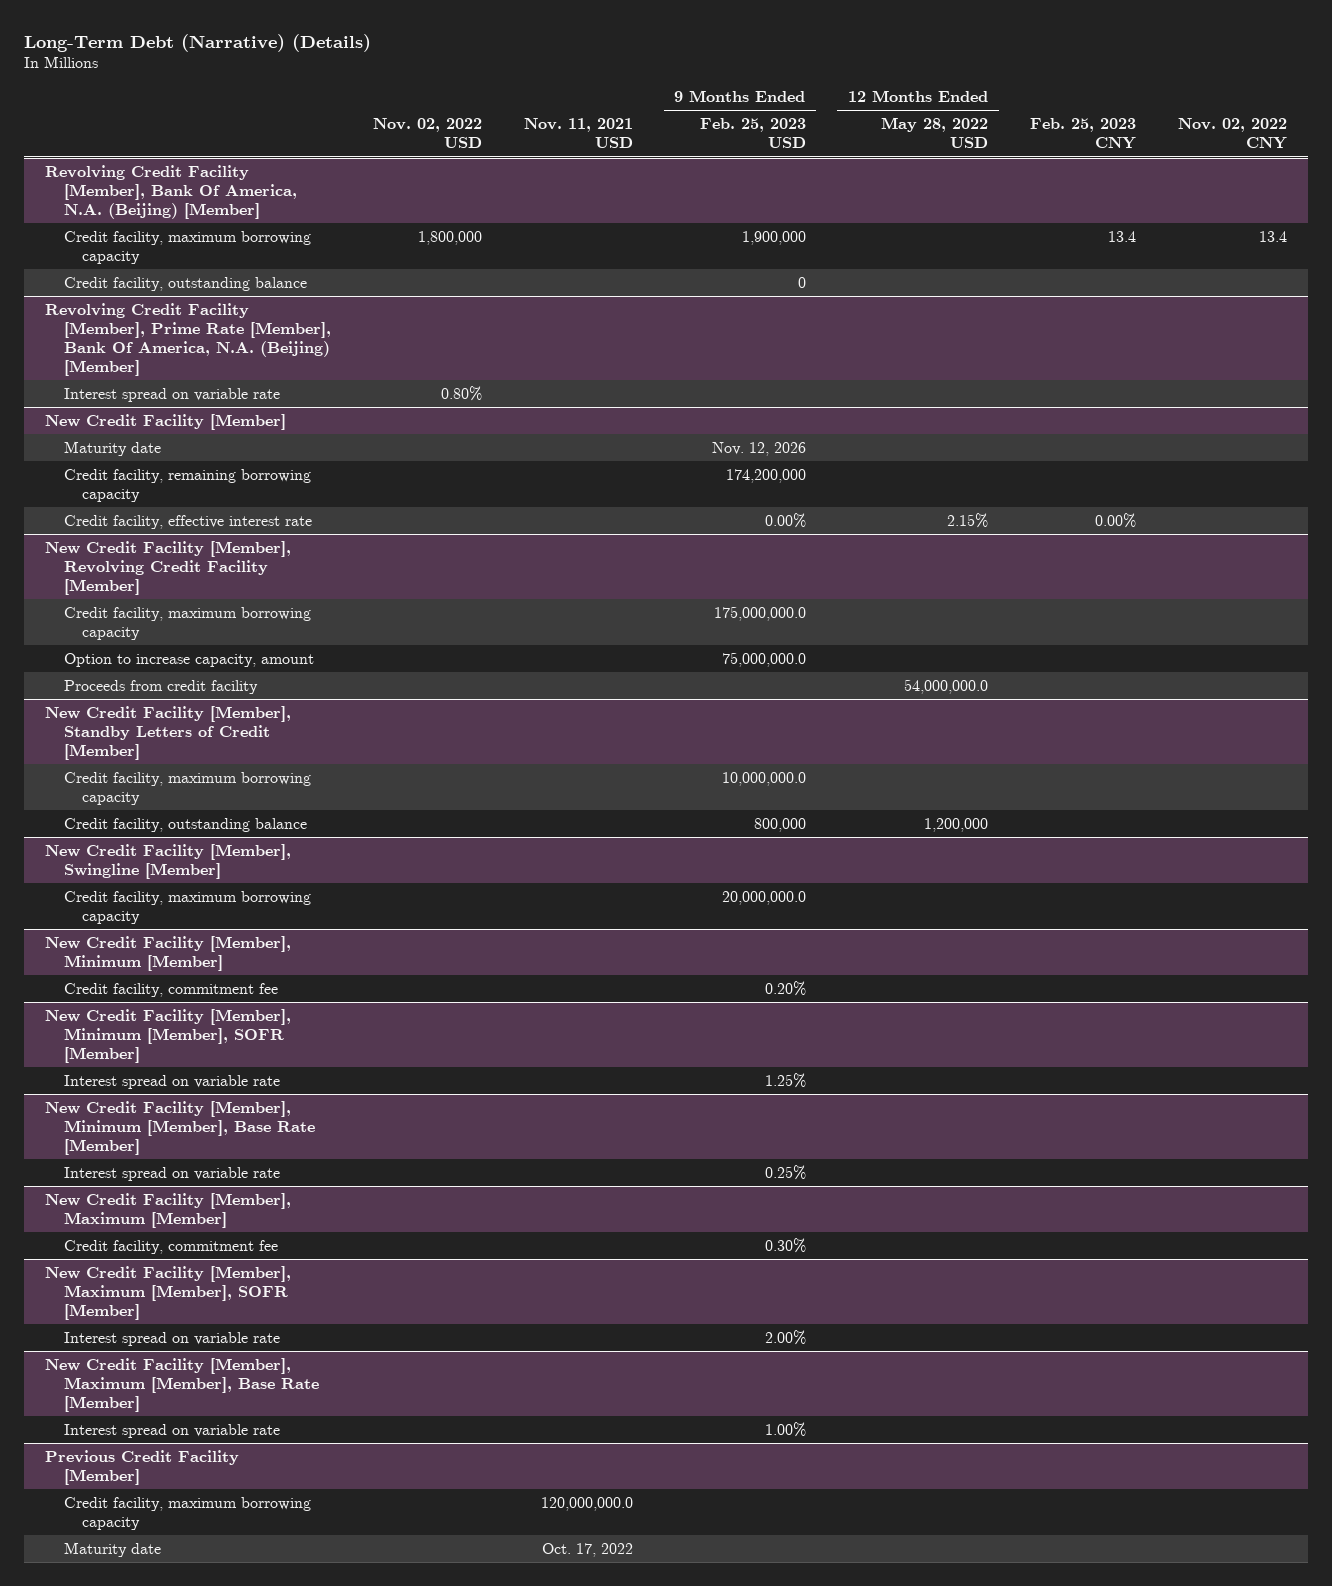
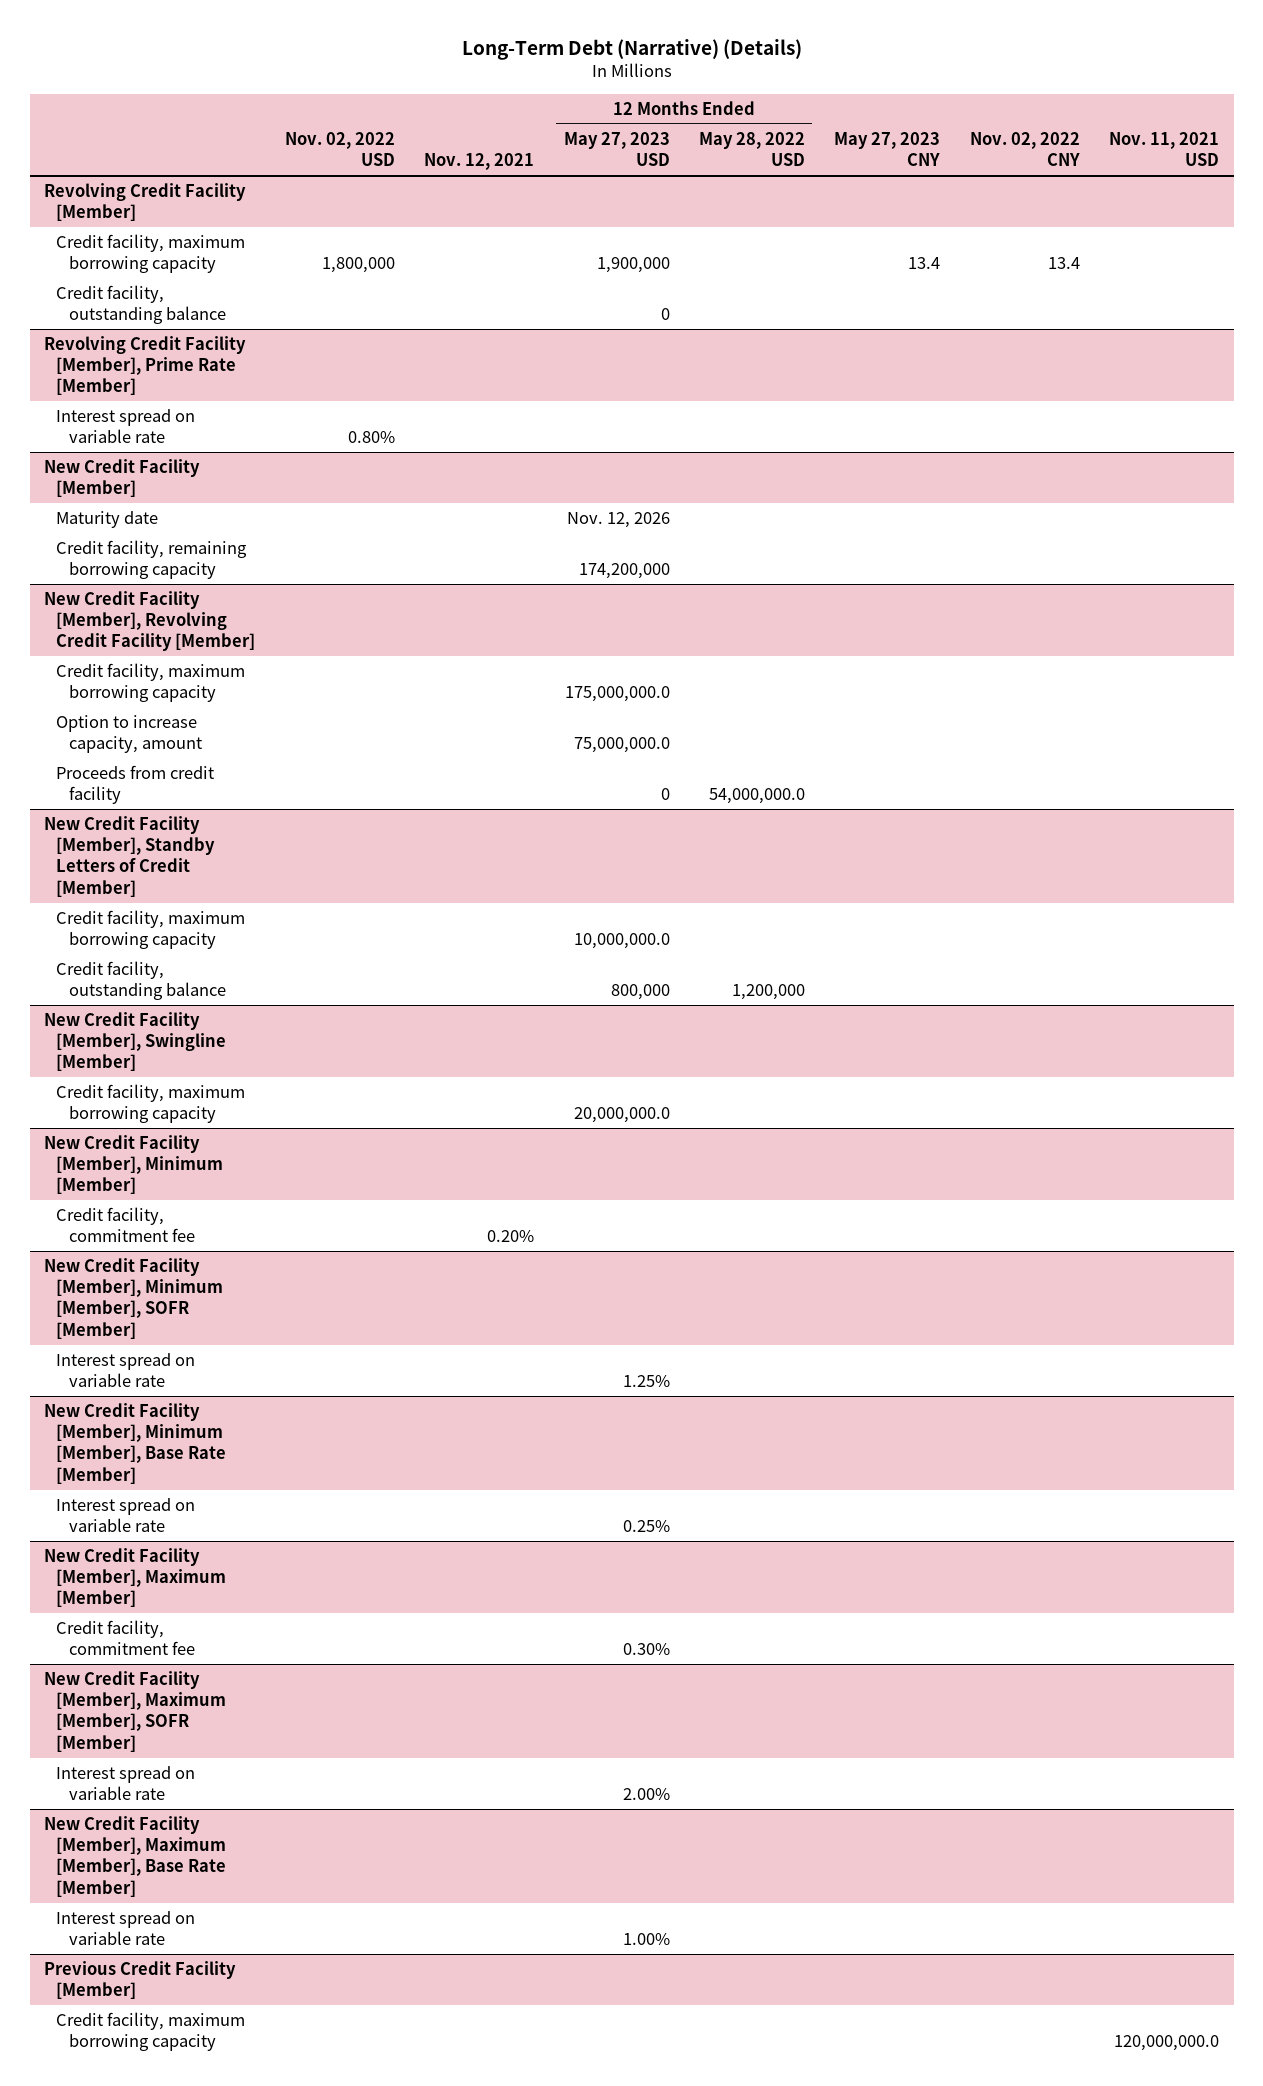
- | Nov. 02, 2022 USD | Nov. 11, 2021 USD | 9 Months Ended Feb. 25, 2023 USD | 12 Months Ended May 28, 2022 USD | Feb. 25, 2023 CNY | Nov. 02, 2022 CNY
+ | Nov. 02, 2022 USD | Nov. 12, 2021 | 12 Months Ended May 27, 2023 USD | 12 Months Ended May 28, 2022 USD | May 27, 2023 CNY | Nov. 02, 2022 CNY | Nov. 11, 2021 USD
- Revolving Credit Facility [Member], Bank Of America, N.A. (Beijing) [Member]
+ Revolving Credit Facility [Member]
- Revolving Credit Facility [Member], Prime Rate [Member], Bank Of America, N.A. (Beijing) [Member]
+ Revolving Credit Facility [Member], Prime Rate [Member]
@ New Credit Facility [Member]
- Credit facility, effective interest rate | | | 0.00% | 2.15% | 0.00% |
@ Previous Credit Facility [Member]
- Maturity date | | Oct. 17, 2022 | | | |

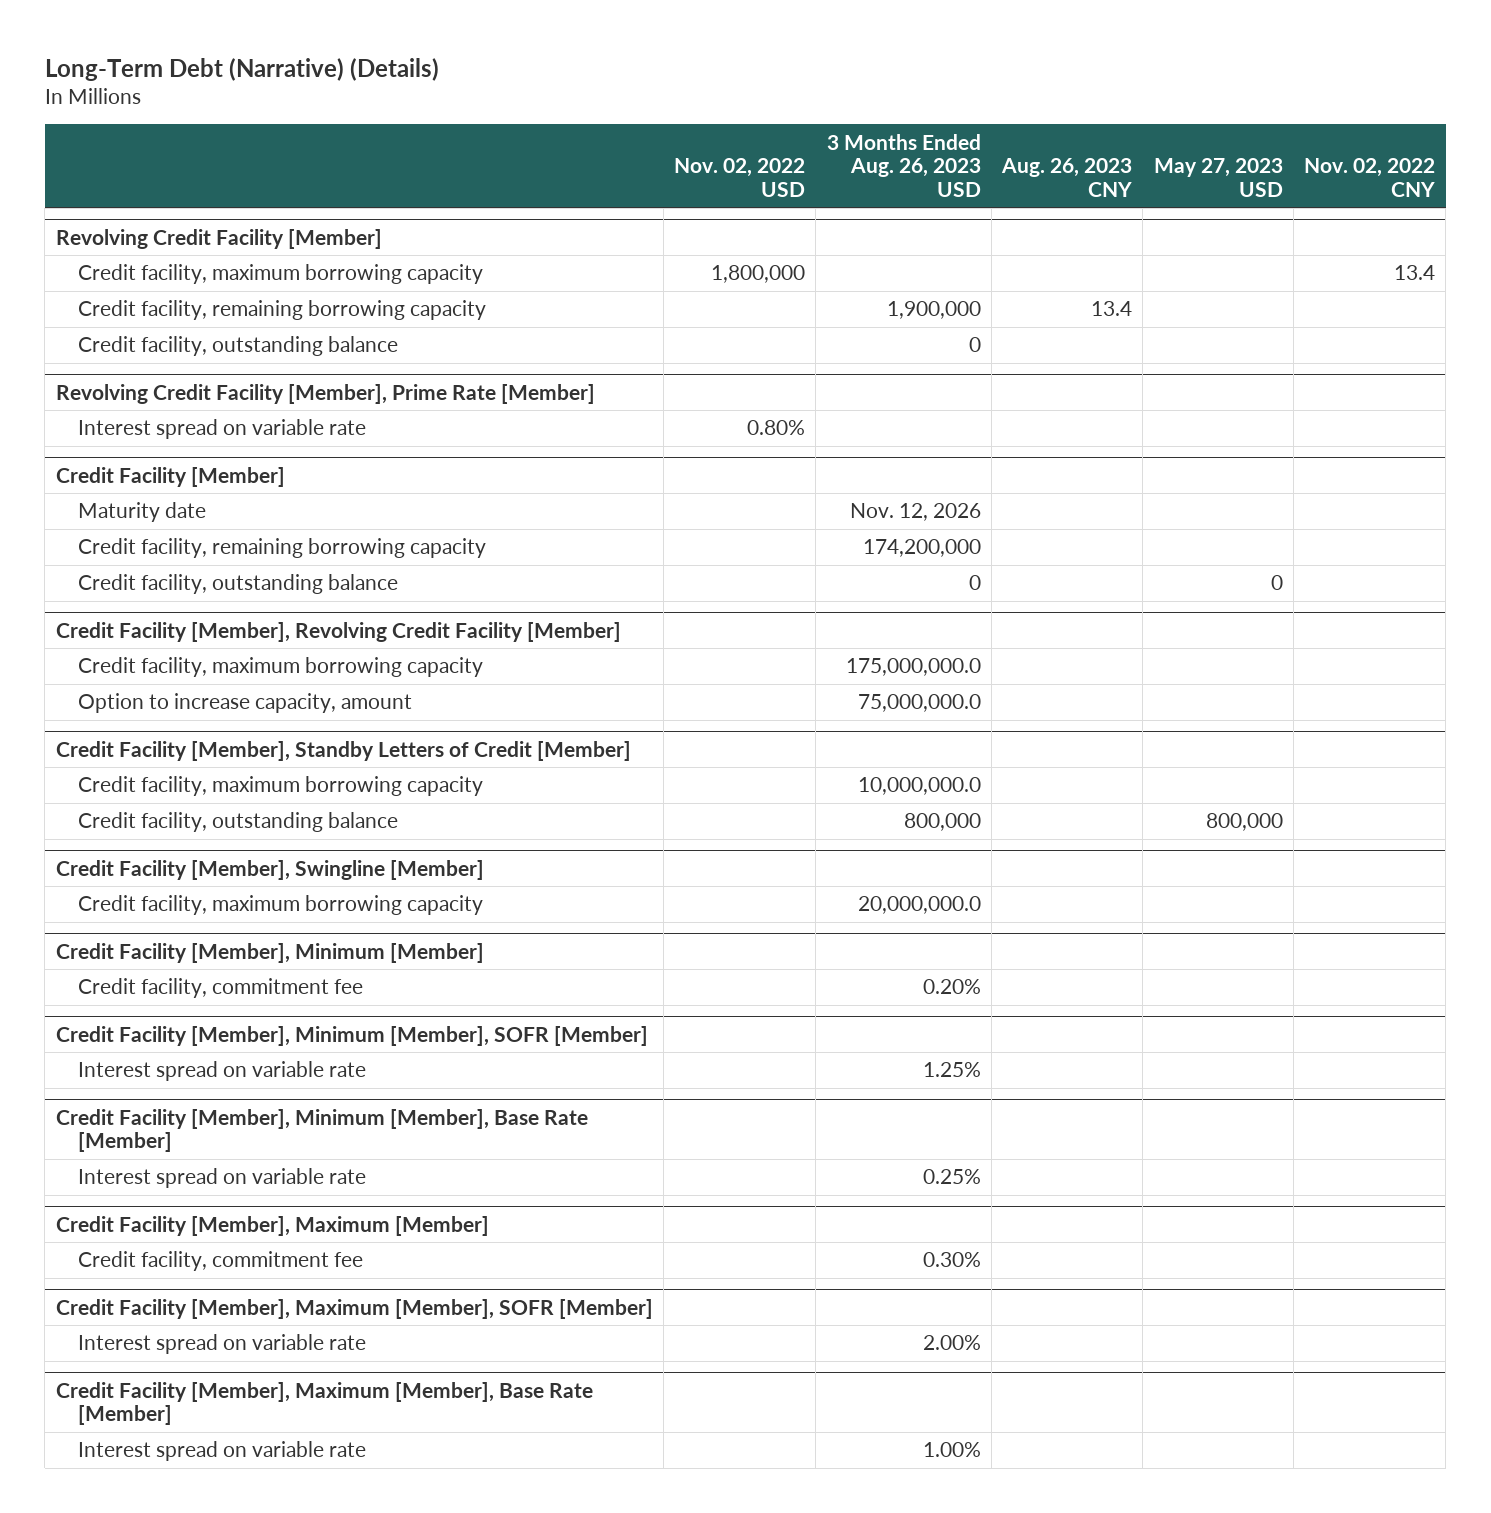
- | Nov. 02, 2022 USD | Nov. 12, 2021 | 12 Months Ended May 27, 2023 USD | 12 Months Ended May 28, 2022 USD | May 27, 2023 CNY | Nov. 02, 2022 CNY | Nov. 11, 2021 USD
+ | Nov. 02, 2022 USD | 3 Months Ended Aug. 26, 2023 USD | Aug. 26, 2023 CNY | May 27, 2023 USD | Nov. 02, 2022 CNY
@ Revolving Credit Facility [Member]
+ Credit facility, remaining borrowing capacity | | 1,900,000 | 13.4 | |
- New Credit Facility [Member]
+ Credit Facility [Member]
- New Credit Facility [Member], Revolving Credit Facility [Member]
+ Credit facility, outstanding balance | | 0 | | 0 |
+ Credit Facility [Member], Revolving Credit Facility [Member]
- Proceeds from credit facility | | | 0 | 54,000,000.0 | | |
- New Credit Facility [Member], Standby Letters of Credit [Member]
+ Credit Facility [Member], Standby Letters of Credit [Member]
- New Credit Facility [Member], Swingline [Member]
+ Credit Facility [Member], Swingline [Member]
- New Credit Facility [Member], Minimum [Member]
+ Credit Facility [Member], Minimum [Member]
- New Credit Facility [Member], Minimum [Member], SOFR [Member]
+ Credit Facility [Member], Minimum [Member], SOFR [Member]
- New Credit Facility [Member], Minimum [Member], Base Rate [Member]
+ Credit Facility [Member], Minimum [Member], Base Rate [Member]
- New Credit Facility [Member], Maximum [Member]
+ Credit Facility [Member], Maximum [Member]
- New Credit Facility [Member], Maximum [Member], SOFR [Member]
+ Credit Facility [Member], Maximum [Member], SOFR [Member]
- New Credit Facility [Member], Maximum [Member], Base Rate [Member]
+ Credit Facility [Member], Maximum [Member], Base Rate [Member]
- Previous Credit Facility [Member]
- Credit facility, maximum borrowing capacity | | | | | | | 120,000,000.0

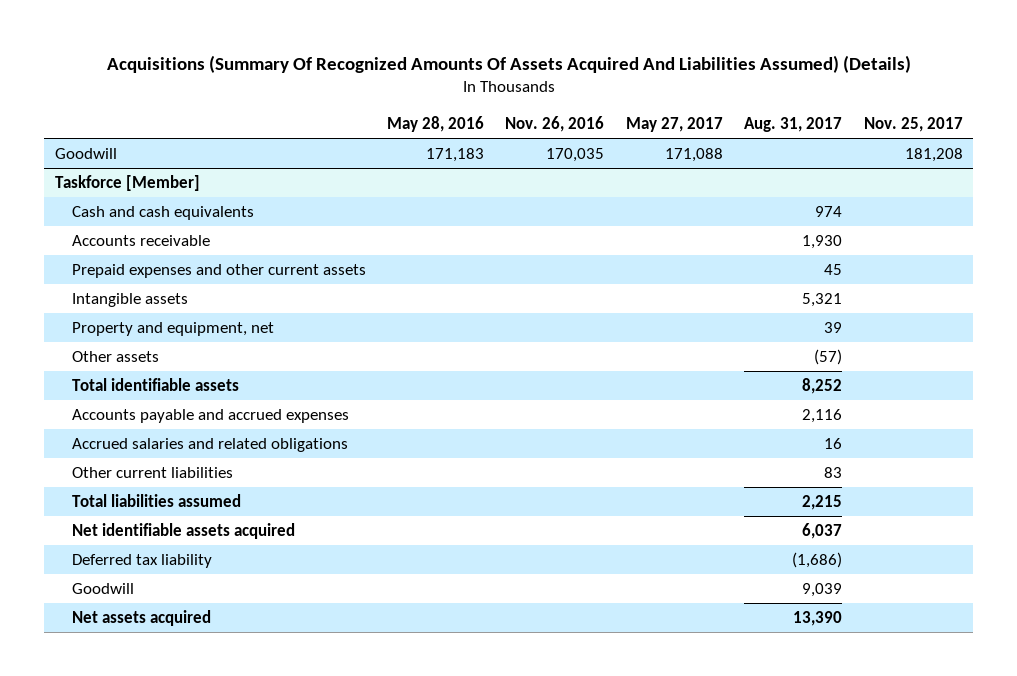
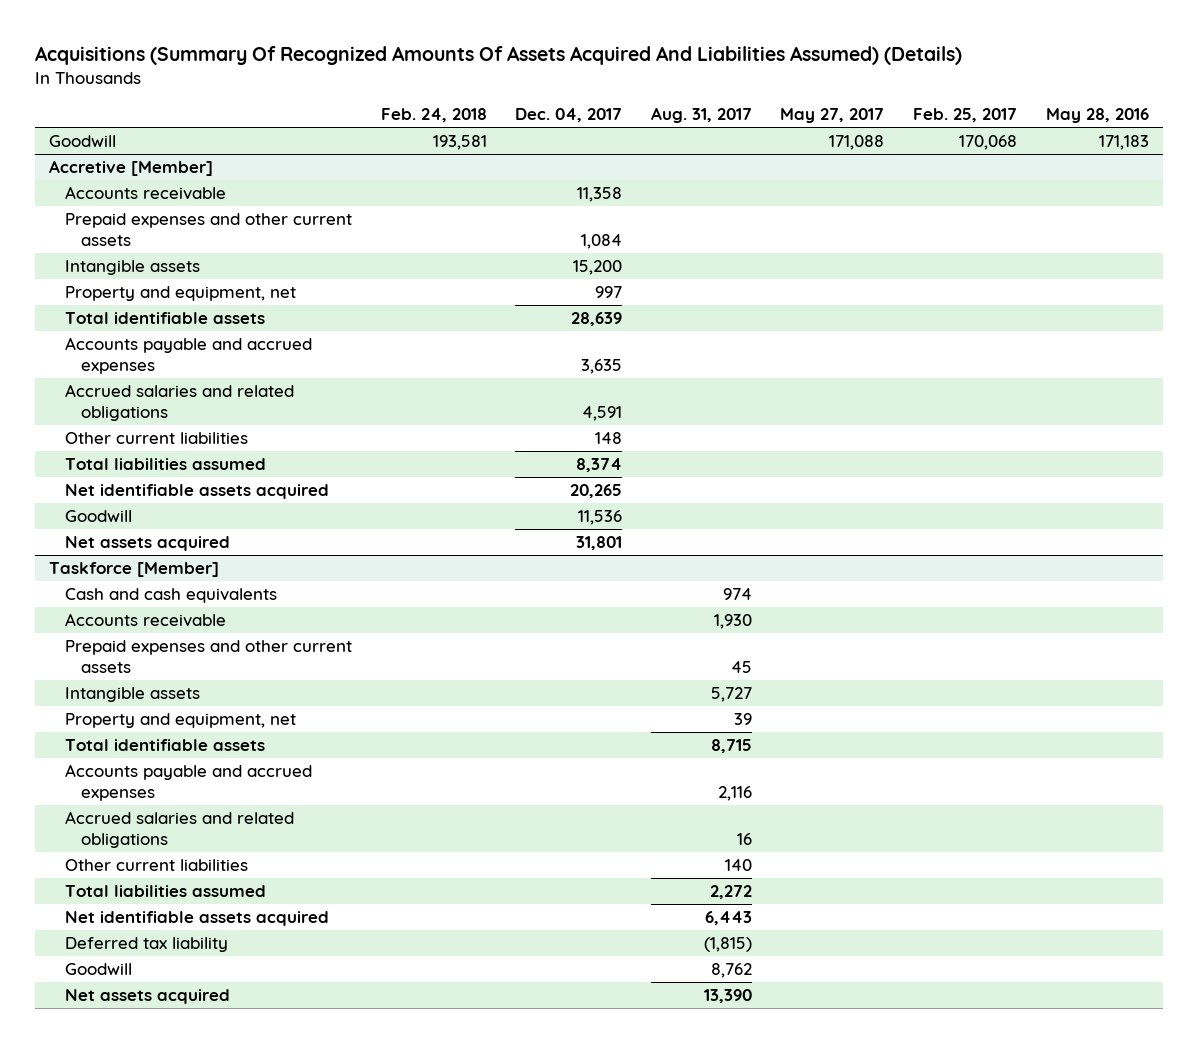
- | May 28, 2016 | Nov. 26, 2016 | May 27, 2017 | Aug. 31, 2017 | Nov. 25, 2017
+ | Feb. 24, 2018 | Dec. 04, 2017 | Aug. 31, 2017 | May 27, 2017 | Feb. 25, 2017 | May 28, 2016
+ Accretive [Member]
+ Accounts receivable | | 11,358 | | | |
+ Prepaid expenses and other current assets | | 1,084 | | | |
+ Intangible assets | | 15,200 | | | |
+ Property and equipment, net | | 997 | | | |
+ Total identifiable assets | | 28,639 | | | |
+ Accounts payable and accrued expenses | | 3,635 | | | |
+ Accrued salaries and related obligations | | 4,591 | | | |
+ Other current liabilities | | 148 | | | |
+ Total liabilities assumed | | 8,374 | | | |
+ Net identifiable assets acquired | | 20,265 | | | |
+ Goodwill | | 11,536 | | | |
+ Net assets acquired | | 31,801 | | | |
@ Taskforce [Member]
- Intangible assets | | | | 5,321 |
+ Intangible assets | | | 5,727 | | |
- Other assets | | | | (57) |
- Total identifiable assets | | | | 8,252 |
+ Total identifiable assets | | | 8,715 | | |
- Other current liabilities | | | | 83 |
- Total liabilities assumed | | | | 2,215 |
- Net identifiable assets acquired | | | | 6,037 |
- Deferred tax liability | | | | (1,686) |
- Goodwill | | | | 9,039 |
+ Other current liabilities | | | 140 | | |
+ Total liabilities assumed | | | 2,272 | | |
+ Net identifiable assets acquired | | | 6,443 | | |
+ Deferred tax liability | | | (1,815) | | |
+ Goodwill | | | 8,762 | | |

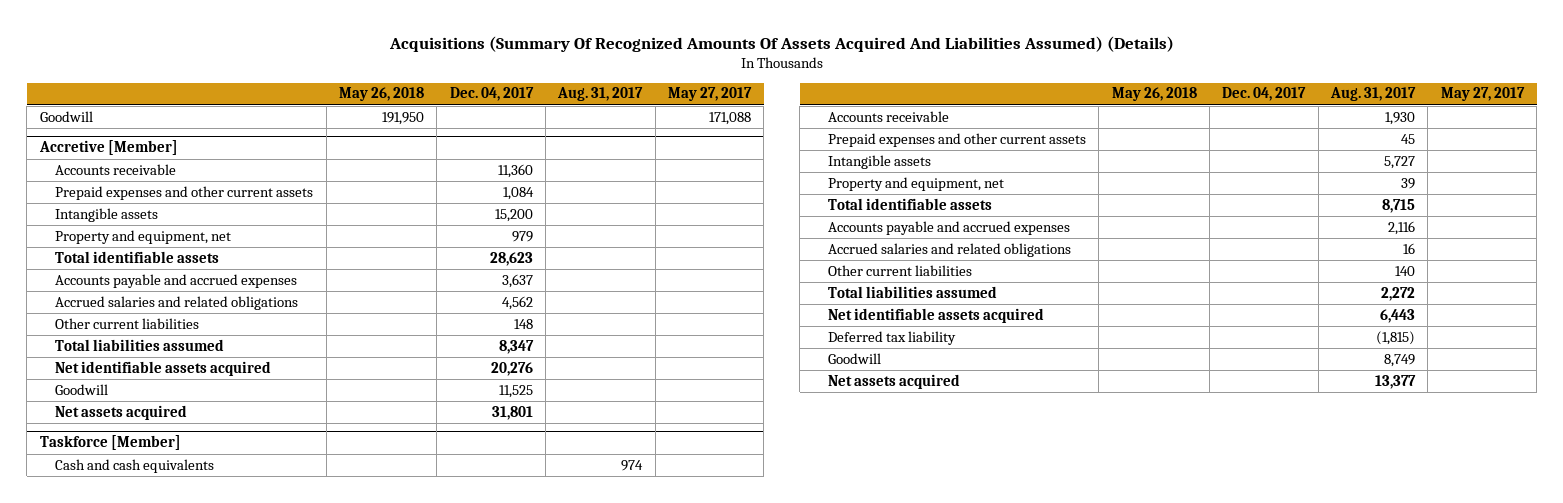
- | Feb. 24, 2018 | Dec. 04, 2017 | Aug. 31, 2017 | May 27, 2017 | Feb. 25, 2017 | May 28, 2016
+ | May 26, 2018 | Dec. 04, 2017 | Aug. 31, 2017 | May 27, 2017
@ Accretive [Member]
- Accounts receivable | | 11,358 | | | |
+ Accounts receivable | | 11,360 | |
- Property and equipment, net | | 997 | | | |
- Total identifiable assets | | 28,639 | | | |
- Accounts payable and accrued expenses | | 3,635 | | | |
- Accrued salaries and related obligations | | 4,591 | | | |
+ Property and equipment, net | | 979 | |
+ Total identifiable assets | | 28,623 | |
+ Accounts payable and accrued expenses | | 3,637 | |
+ Accrued salaries and related obligations | | 4,562 | |
- Total liabilities assumed | | 8,374 | | | |
- Net identifiable assets acquired | | 20,265 | | | |
- Goodwill | | 11,536 | | | |
+ Total liabilities assumed | | 8,347 | |
+ Net identifiable assets acquired | | 20,276 | |
+ Goodwill | | 11,525 | |
@ Taskforce [Member]
- Goodwill | | | 8,762 | | |
- Net assets acquired | | | 13,390 | | |
+ Goodwill | | | 8,749 |
+ Net assets acquired | | | 13,377 |

